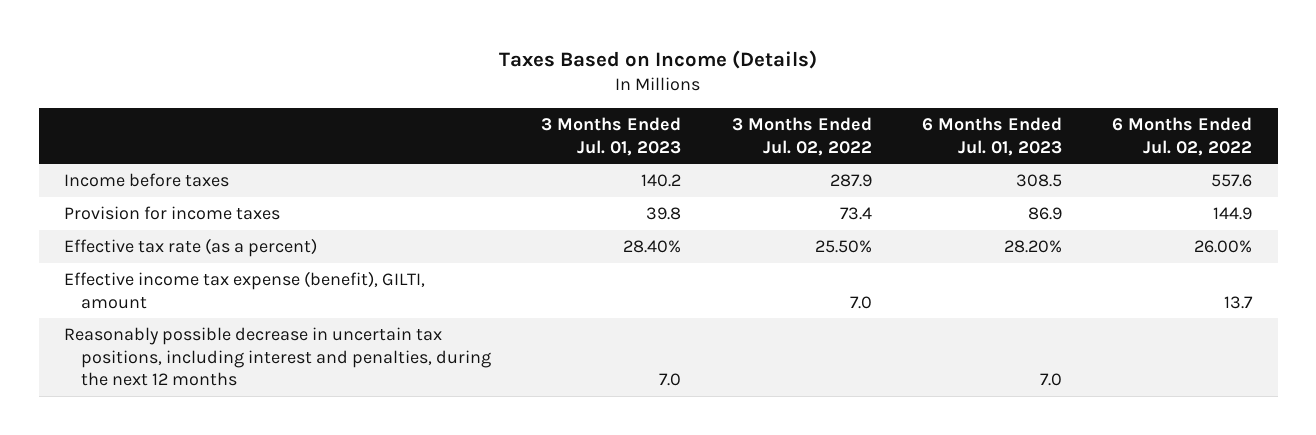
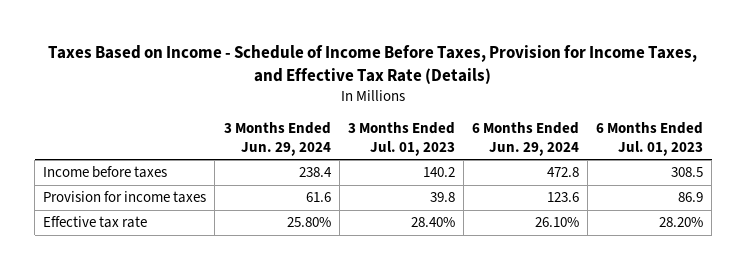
- Taxes Based on Income (Details)
+ Taxes Based on Income - Schedule of Income Before Taxes, Provision for Income Taxes, and Effective Tax Rate (Details)
- | 3 Months Ended Jul. 01, 2023 | 3 Months Ended Jul. 02, 2022 | 6 Months Ended Jul. 01, 2023 | 6 Months Ended Jul. 02, 2022
+ | 3 Months Ended Jun. 29, 2024 | 3 Months Ended Jul. 01, 2023 | 6 Months Ended Jun. 29, 2024 | 6 Months Ended Jul. 01, 2023
- Effective tax rate (as a percent) | 28.40% | 25.50% | 28.20% | 26.00%
- Effective income tax expense (benefit), GILTI, amount | | 7.0 | | 13.7
- Reasonably possible decrease in uncertain tax positions, including interest and penalties, during the next 12 months | 7.0 | | 7.0 |
+ Effective tax rate | 25.80% | 28.40% | 26.10% | 28.20%

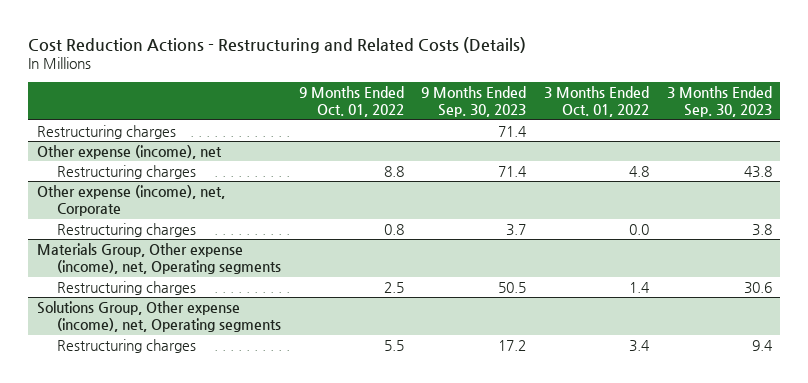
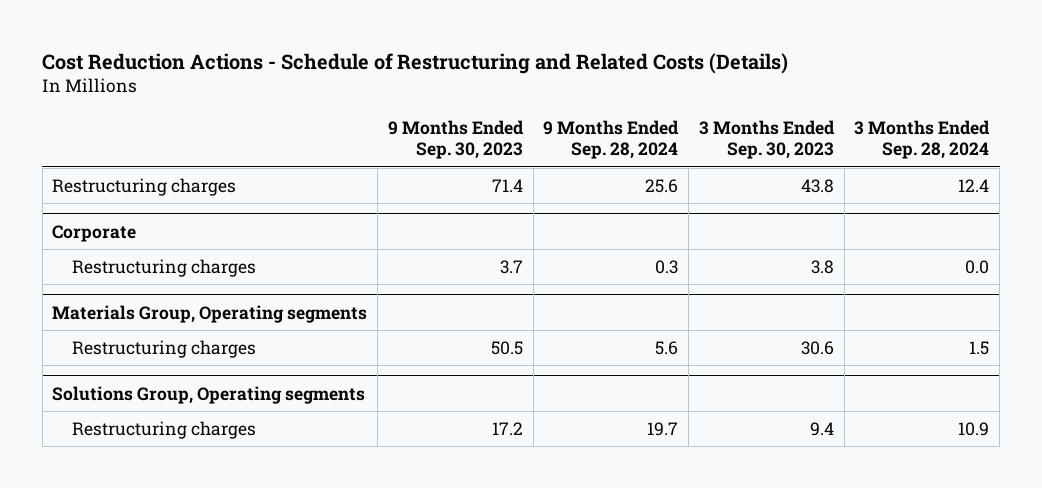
- Cost Reduction Actions - Restructuring and Related Costs (Details)
+ Cost Reduction Actions - Schedule of Restructuring and Related Costs (Details)
- | 9 Months Ended Oct. 01, 2022 | 9 Months Ended Sep. 30, 2023 | 3 Months Ended Oct. 01, 2022 | 3 Months Ended Sep. 30, 2023
+ | 9 Months Ended Sep. 30, 2023 | 9 Months Ended Sep. 28, 2024 | 3 Months Ended Sep. 30, 2023 | 3 Months Ended Sep. 28, 2024
- Restructuring charges | | 71.4 | |
- Other expense (income), net
- Other expense (income), net, Corporate
+ Corporate
- Materials Group, Other expense (income), net, Operating segments
+ Materials Group, Operating segments
- Solutions Group, Other expense (income), net, Operating segments
+ Solutions Group, Operating segments

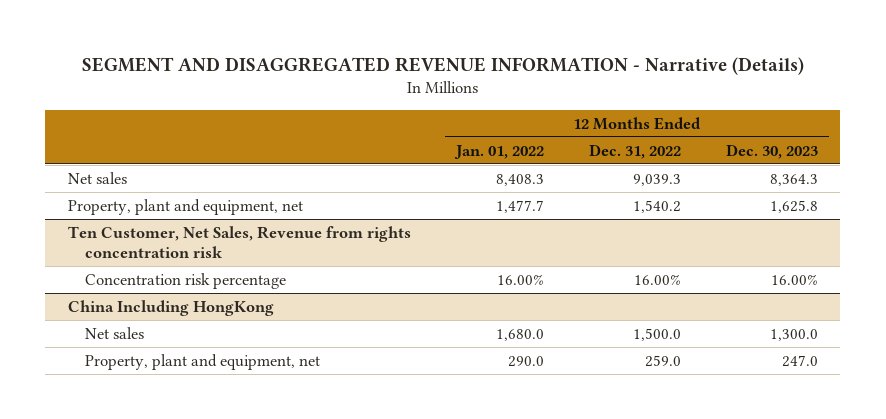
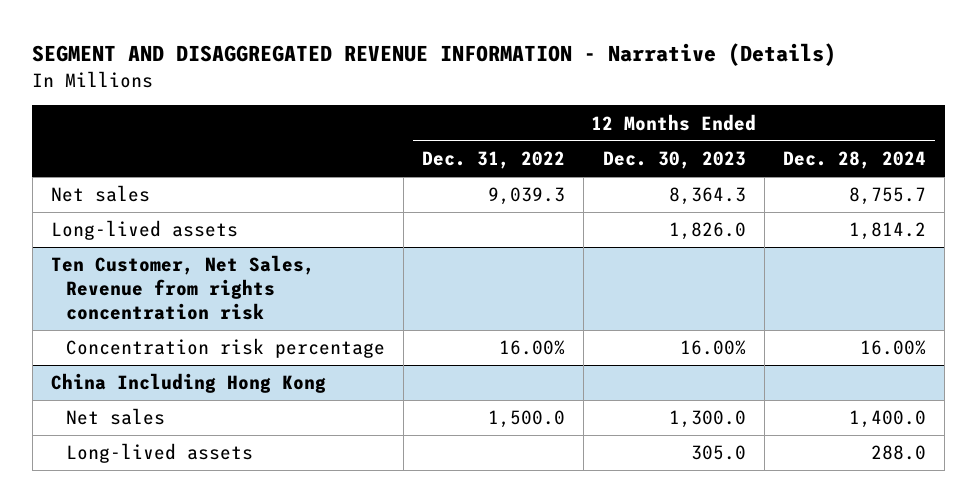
- | 12 Months Ended Jan. 01, 2022 | 12 Months Ended Dec. 31, 2022 | 12 Months Ended Dec. 30, 2023
+ | 12 Months Ended Dec. 31, 2022 | 12 Months Ended Dec. 30, 2023 | 12 Months Ended Dec. 28, 2024
- Property, plant and equipment, net | 1,477.7 | 1,540.2 | 1,625.8
+ Long-lived assets | | 1,826.0 | 1,814.2
- China Including HongKong
+ China Including Hong Kong
- Property, plant and equipment, net | 290.0 | 259.0 | 247.0
+ Long-lived assets | | 305.0 | 288.0

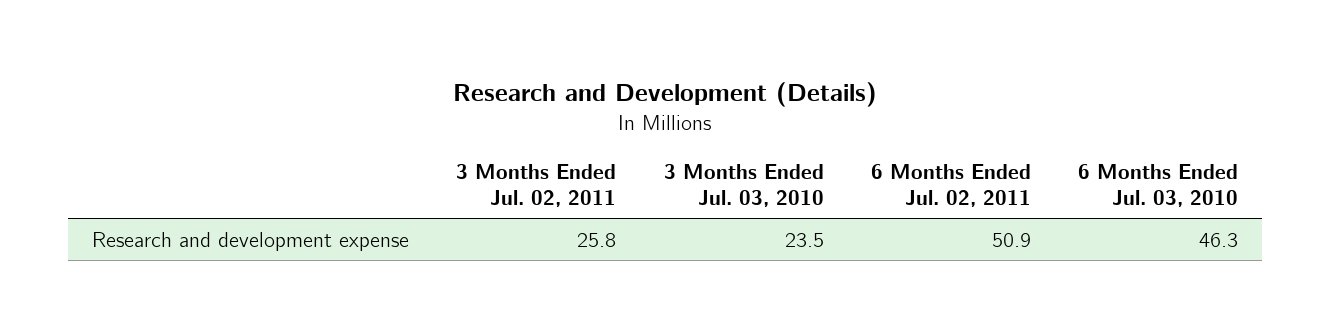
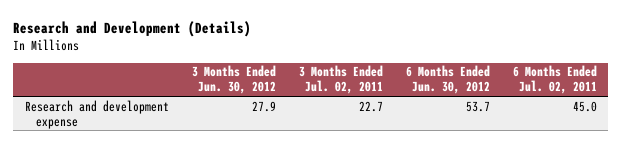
- | 3 Months Ended Jul. 02, 2011 | 3 Months Ended Jul. 03, 2010 | 6 Months Ended Jul. 02, 2011 | 6 Months Ended Jul. 03, 2010
+ | 3 Months Ended Jun. 30, 2012 | 3 Months Ended Jul. 02, 2011 | 6 Months Ended Jun. 30, 2012 | 6 Months Ended Jul. 02, 2011
- Research and development expense | 25.8 | 23.5 | 50.9 | 46.3
+ Research and development expense | 27.9 | 22.7 | 53.7 | 45.0

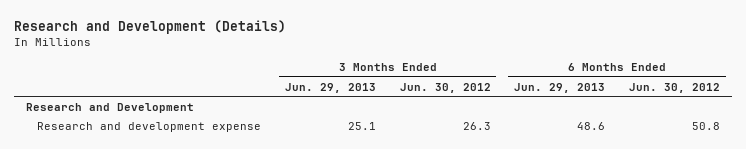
- | 3 Months Ended Jun. 30, 2012 | 3 Months Ended Jul. 02, 2011 | 6 Months Ended Jun. 30, 2012 | 6 Months Ended Jul. 02, 2011
+ | 3 Months Ended Jun. 29, 2013 | 3 Months Ended Jun. 30, 2012 | 6 Months Ended Jun. 29, 2013 | 6 Months Ended Jun. 30, 2012
- Research and development expense | 27.9 | 22.7 | 53.7 | 45.0
+ Research and Development
+ Research and development expense | 25.1 | 26.3 | 48.6 | 50.8

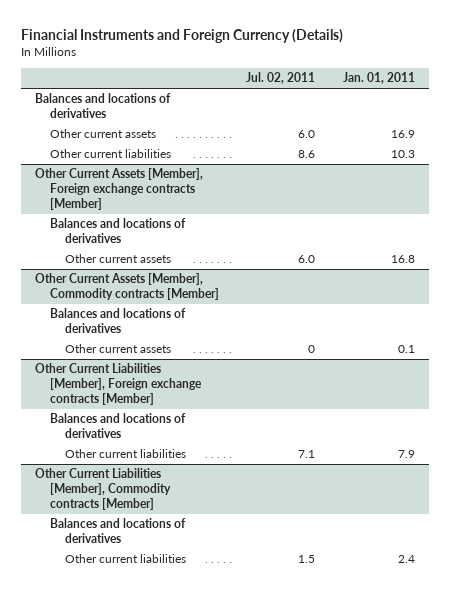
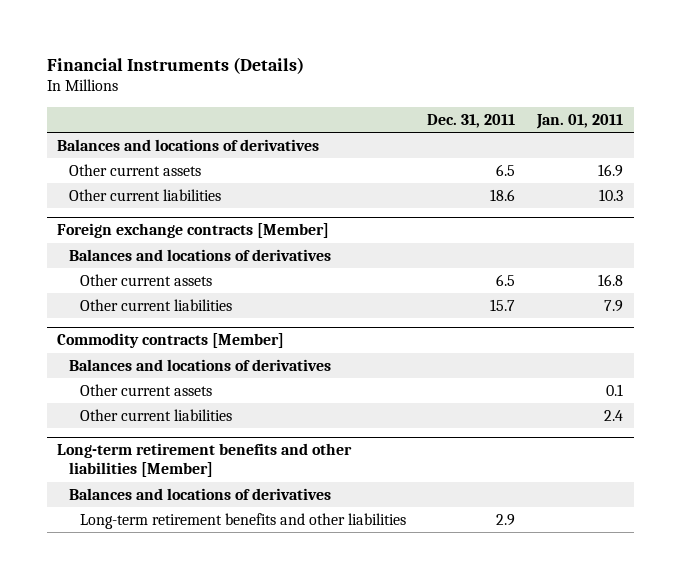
- Financial Instruments and Foreign Currency (Details)
+ Financial Instruments (Details)
- | Jul. 02, 2011 | Jan. 01, 2011
+ | Dec. 31, 2011 | Jan. 01, 2011
- Other Current Assets [Member], Foreign exchange contracts [Member]
+ Foreign exchange contracts [Member]
- Other Current Assets [Member], Commodity contracts [Member]
- Balances and locations of derivatives
- Other current assets | 0 | 0.1
- Other Current Liabilities [Member], Foreign exchange contracts [Member]
- Balances and locations of derivatives
- Other Current Liabilities [Member], Commodity contracts [Member]
+ Commodity contracts [Member]
+ Other current assets | | 0.1
+ Long-term retirement benefits and other liabilities [Member]
+ Balances and locations of derivatives
+ Long-term retirement benefits and other liabilities | 2.9 |

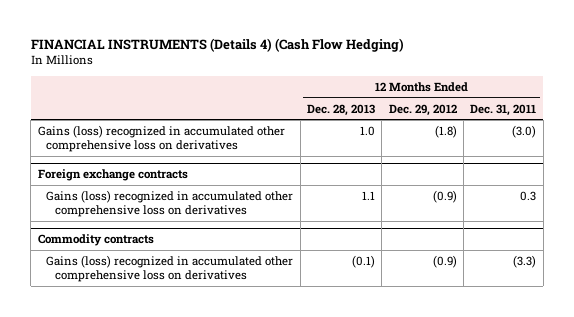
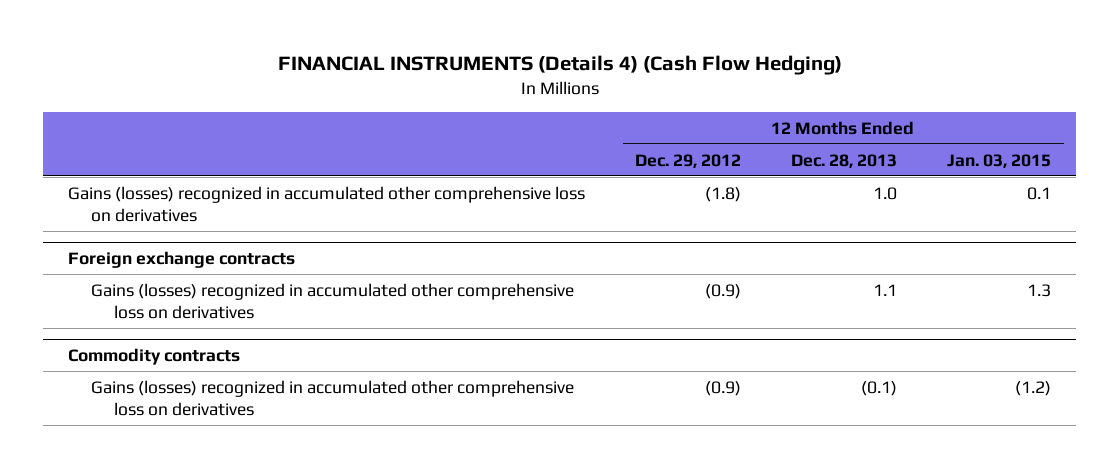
- | 12 Months Ended Dec. 28, 2013 | 12 Months Ended Dec. 29, 2012 | 12 Months Ended Dec. 31, 2011
+ | 12 Months Ended Dec. 29, 2012 | 12 Months Ended Dec. 28, 2013 | 12 Months Ended Jan. 03, 2015
- Gains (loss) recognized in accumulated other comprehensive loss on derivatives | 1.0 | (1.8) | (3.0)
+ Gains (losses) recognized in accumulated other comprehensive loss on derivatives | (1.8) | 1.0 | 0.1
@ Foreign exchange contracts
- Gains (loss) recognized in accumulated other comprehensive loss on derivatives | 1.1 | (0.9) | 0.3
+ Gains (losses) recognized in accumulated other comprehensive loss on derivatives | (0.9) | 1.1 | 1.3
@ Commodity contracts
- Gains (loss) recognized in accumulated other comprehensive loss on derivatives | (0.1) | (0.9) | (3.3)
+ Gains (losses) recognized in accumulated other comprehensive loss on derivatives | (0.9) | (0.1) | (1.2)

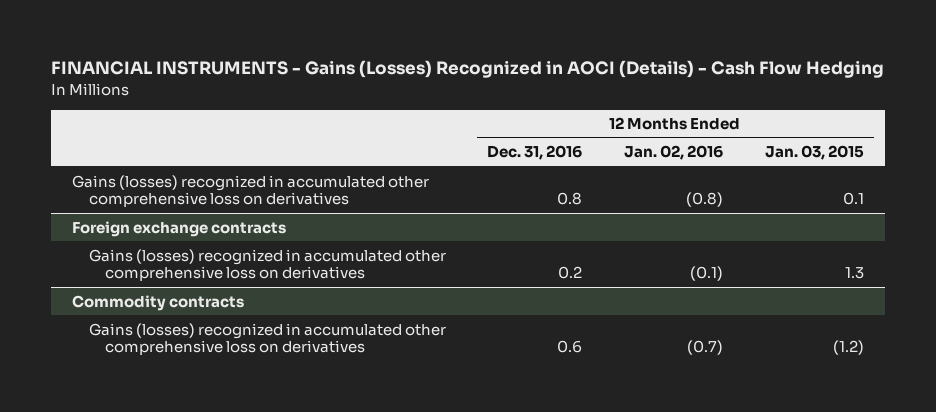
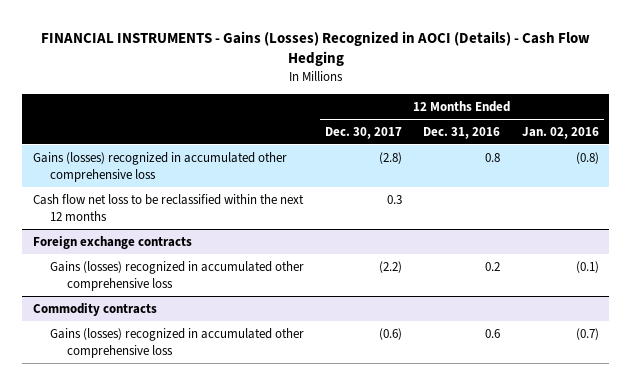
- | 12 Months Ended Dec. 31, 2016 | 12 Months Ended Jan. 02, 2016 | 12 Months Ended Jan. 03, 2015
+ | 12 Months Ended Dec. 30, 2017 | 12 Months Ended Dec. 31, 2016 | 12 Months Ended Jan. 02, 2016
- Gains (losses) recognized in accumulated other comprehensive loss on derivatives | 0.8 | (0.8) | 0.1
+ Gains (losses) recognized in accumulated other comprehensive loss | (2.8) | 0.8 | (0.8)
+ Cash flow net loss to be reclassified within the next 12 months | 0.3 | |
@ Foreign exchange contracts
- Gains (losses) recognized in accumulated other comprehensive loss on derivatives | 0.2 | (0.1) | 1.3
+ Gains (losses) recognized in accumulated other comprehensive loss | (2.2) | 0.2 | (0.1)
@ Commodity contracts
- Gains (losses) recognized in accumulated other comprehensive loss on derivatives | 0.6 | (0.7) | (1.2)
+ Gains (losses) recognized in accumulated other comprehensive loss | (0.6) | 0.6 | (0.7)

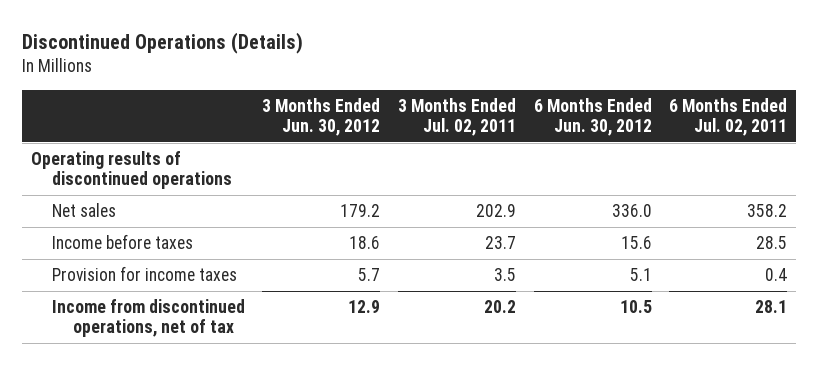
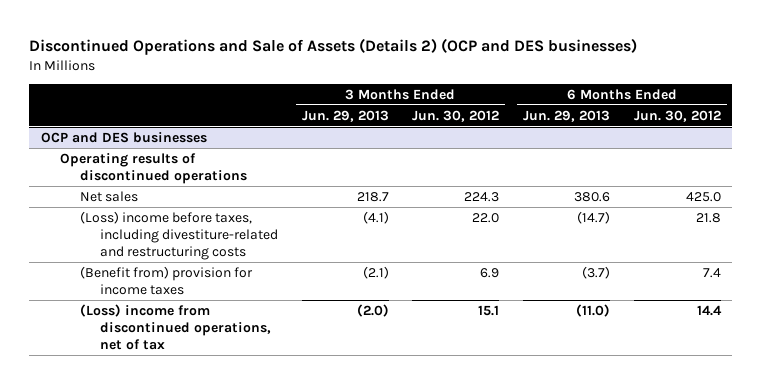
- Discontinued Operations (Details)
+ Discontinued Operations and Sale of Assets (Details 2) (OCP and DES businesses)
- | 3 Months Ended Jun. 30, 2012 | 3 Months Ended Jul. 02, 2011 | 6 Months Ended Jun. 30, 2012 | 6 Months Ended Jul. 02, 2011
+ | 3 Months Ended Jun. 29, 2013 | 3 Months Ended Jun. 30, 2012 | 6 Months Ended Jun. 29, 2013 | 6 Months Ended Jun. 30, 2012
+ OCP and DES businesses
- Net sales | 179.2 | 202.9 | 336.0 | 358.2
- Income before taxes | 18.6 | 23.7 | 15.6 | 28.5
- Provision for income taxes | 5.7 | 3.5 | 5.1 | 0.4
- Income from discontinued operations, net of tax | 12.9 | 20.2 | 10.5 | 28.1
+ Net sales | 218.7 | 224.3 | 380.6 | 425.0
+ (Loss) income before taxes, including divestiture-related and restructuring costs | (4.1) | 22.0 | (14.7) | 21.8
+ (Benefit from) provision for income taxes | (2.1) | 6.9 | (3.7) | 7.4
+ (Loss) income from discontinued operations, net of tax | (2.0) | 15.1 | (11.0) | 14.4

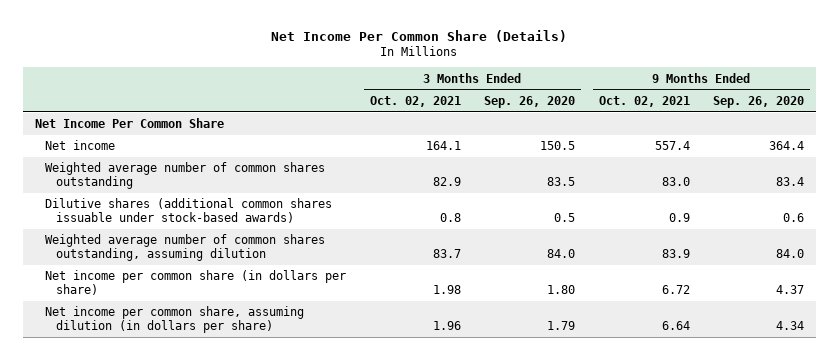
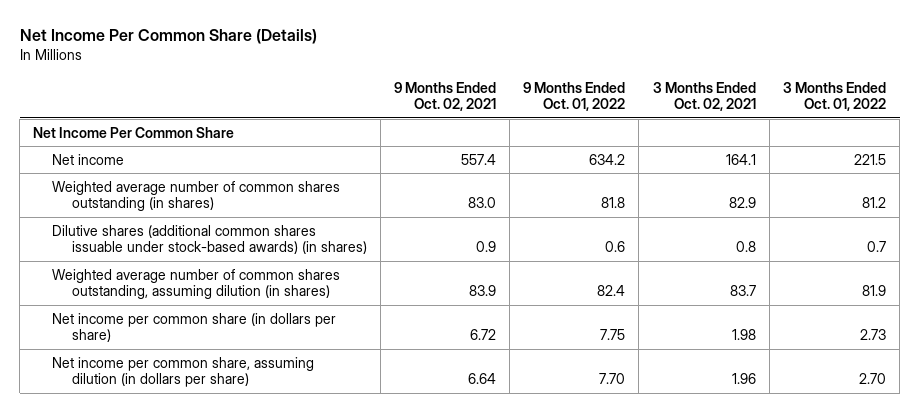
- | 3 Months Ended Oct. 02, 2021 | 3 Months Ended Sep. 26, 2020 | 9 Months Ended Oct. 02, 2021 | 9 Months Ended Sep. 26, 2020
+ | 9 Months Ended Oct. 02, 2021 | 9 Months Ended Oct. 01, 2022 | 3 Months Ended Oct. 02, 2021 | 3 Months Ended Oct. 01, 2022
- Weighted average number of common shares outstanding | 82.9 | 83.5 | 83.0 | 83.4
- Dilutive shares (additional common shares issuable under stock-based awards) | 0.8 | 0.5 | 0.9 | 0.6
- Weighted average number of common shares outstanding, assuming dilution | 83.7 | 84.0 | 83.9 | 84.0
+ Weighted average number of common shares outstanding (in shares) | 83.0 | 81.8 | 82.9 | 81.2
+ Dilutive shares (additional common shares issuable under stock-based awards) (in shares) | 0.9 | 0.6 | 0.8 | 0.7
+ Weighted average number of common shares outstanding, assuming dilution (in shares) | 83.9 | 82.4 | 83.7 | 81.9

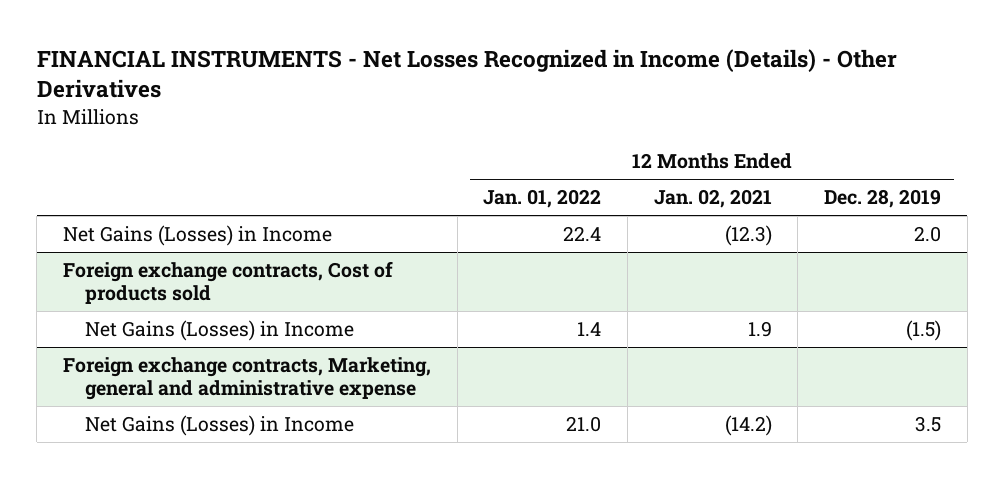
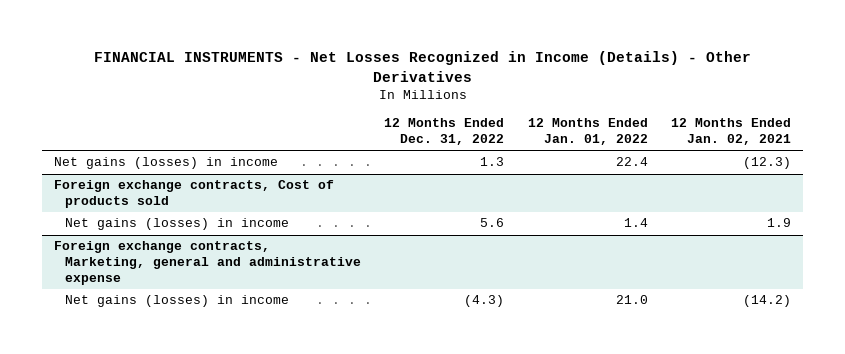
- | 12 Months Ended Jan. 01, 2022 | 12 Months Ended Jan. 02, 2021 | 12 Months Ended Dec. 28, 2019
+ | 12 Months Ended Dec. 31, 2022 | 12 Months Ended Jan. 01, 2022 | 12 Months Ended Jan. 02, 2021
- Net Gains (Losses) in Income | 22.4 | (12.3) | 2.0
+ Net gains (losses) in income | 1.3 | 22.4 | (12.3)
@ Foreign exchange contracts, Cost of products sold
- Net Gains (Losses) in Income | 1.4 | 1.9 | (1.5)
+ Net gains (losses) in income | 5.6 | 1.4 | 1.9
@ Foreign exchange contracts, Marketing, general and administrative expense
- Net Gains (Losses) in Income | 21.0 | (14.2) | 3.5
+ Net gains (losses) in income | (4.3) | 21.0 | (14.2)

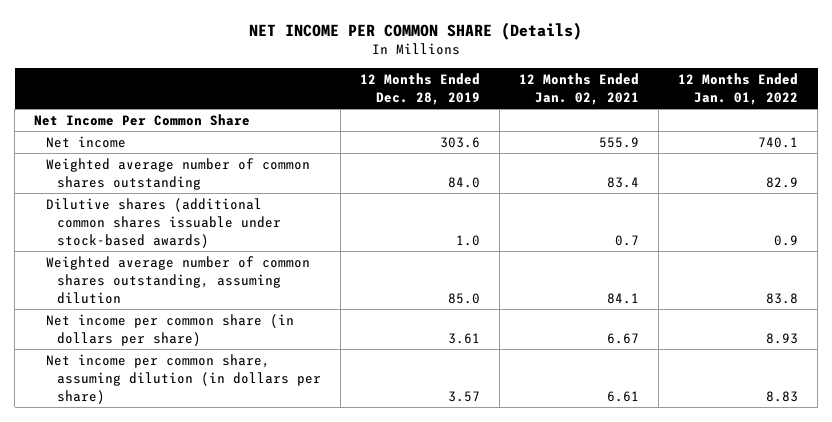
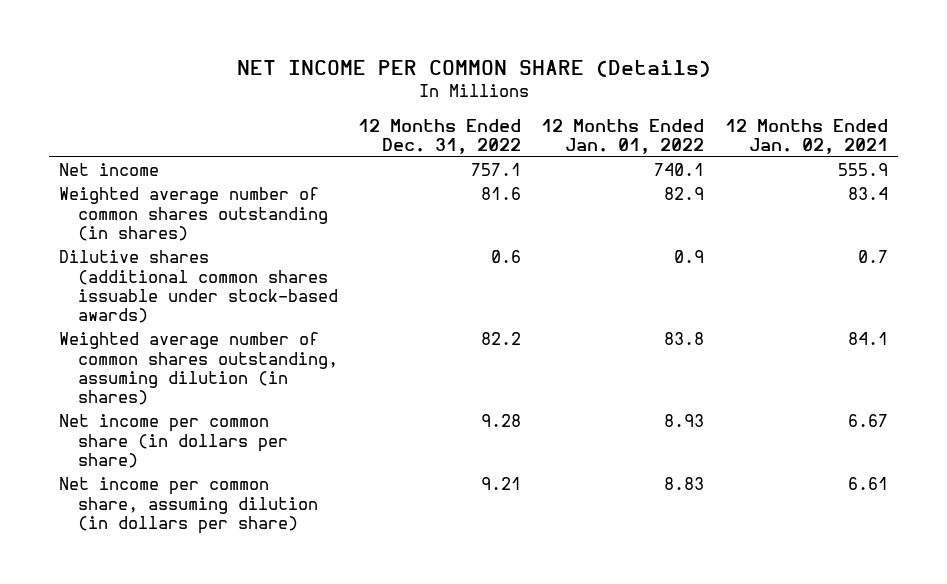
- | 12 Months Ended Dec. 28, 2019 | 12 Months Ended Jan. 02, 2021 | 12 Months Ended Jan. 01, 2022
+ | 12 Months Ended Dec. 31, 2022 | 12 Months Ended Jan. 01, 2022 | 12 Months Ended Jan. 02, 2021
- Net Income Per Common Share
- Weighted average number of common shares outstanding | 84.0 | 83.4 | 82.9
+ Weighted average number of common shares outstanding (in shares) | 81.6 | 82.9 | 83.4
- Weighted average number of common shares outstanding, assuming dilution | 85.0 | 84.1 | 83.8
+ Weighted average number of common shares outstanding, assuming dilution (in shares) | 82.2 | 83.8 | 84.1

